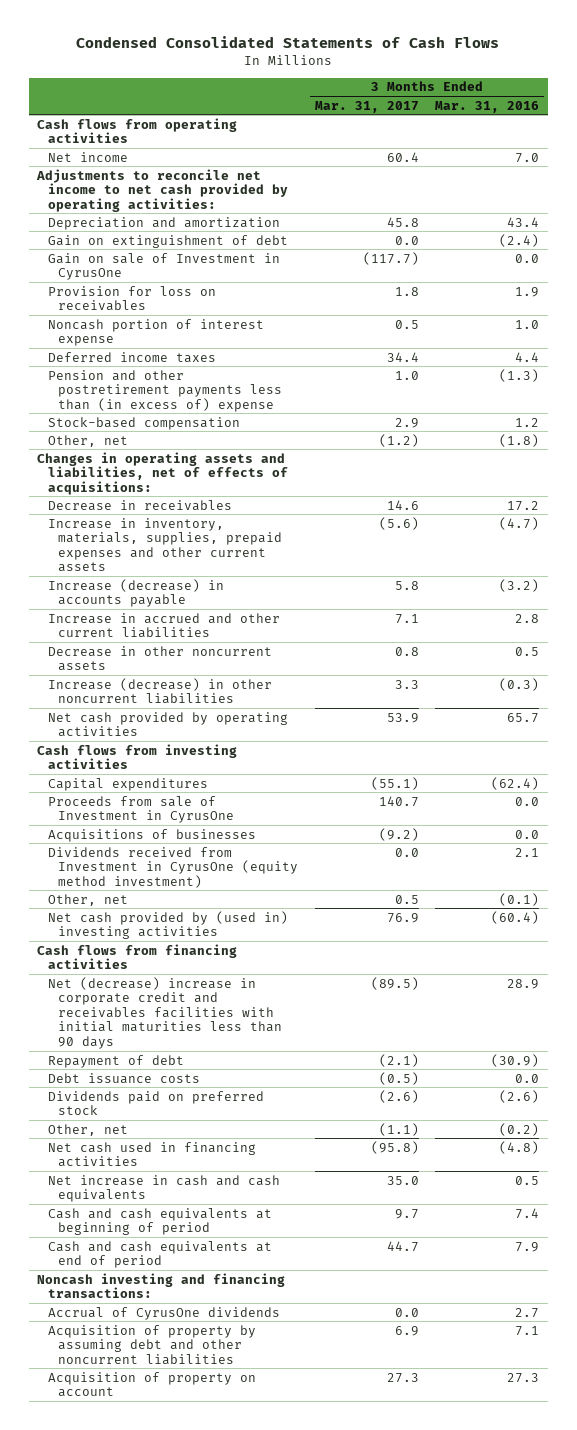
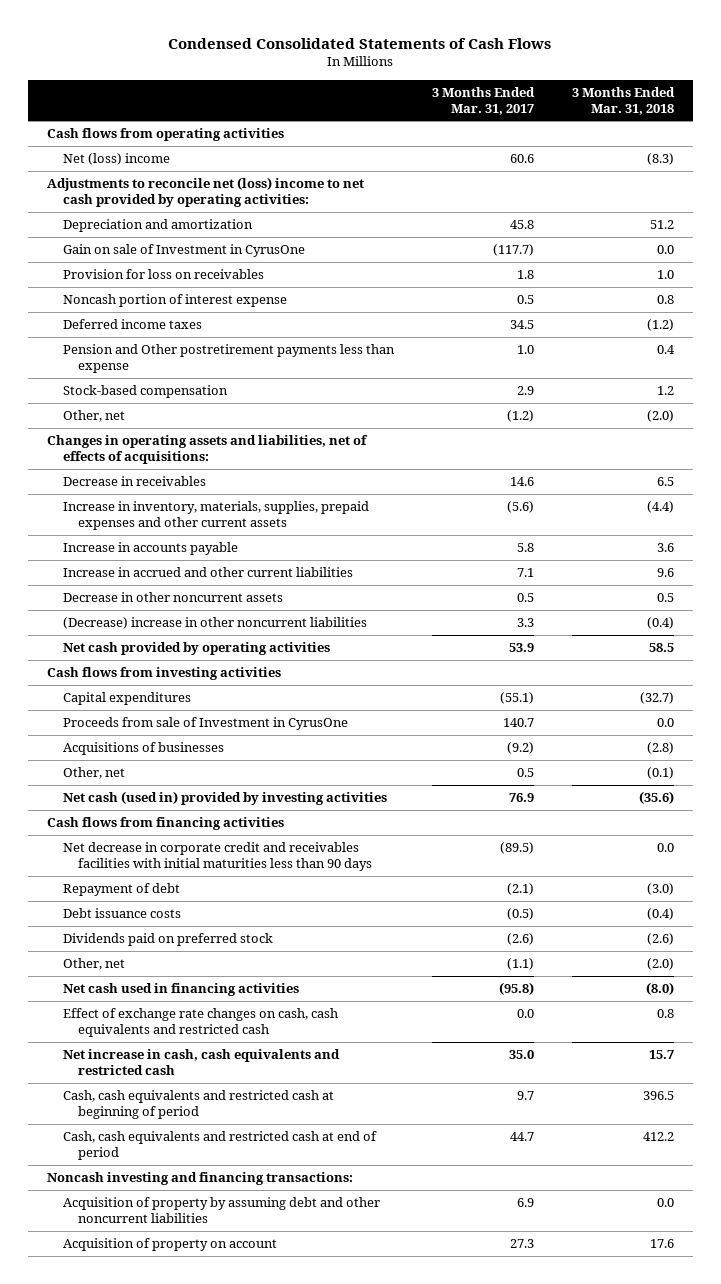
- | 3 Months Ended Mar. 31, 2017 | 3 Months Ended Mar. 31, 2016
+ | 3 Months Ended Mar. 31, 2017 | 3 Months Ended Mar. 31, 2018
- Net income | 60.4 | 7.0
- Adjustments to reconcile net income to net cash provided by operating activities:
+ Net (loss) income | 60.6 | (8.3)
+ Adjustments to reconcile net (loss) income to net cash provided by operating activities:
- Gain on extinguishment of debt | 0.0 | (2.4)
- Deferred income taxes | 34.4 | 4.4
- Pension and other postretirement payments less than (in excess of) expense | 1.0 | (1.3)
+ Deferred income taxes | 34.5 | (1.2)
+ Pension and Other postretirement payments less than expense | 1.0 | 0.4
- Increase (decrease) in accounts payable | 5.8 | (3.2)
+ Increase in accounts payable | 5.8 | 3.6
- Decrease in other noncurrent assets | 0.8 | 0.5
- Increase (decrease) in other noncurrent liabilities | 3.3 | (0.3)
+ Decrease in other noncurrent assets | 0.5 | 0.5
+ (Decrease) increase in other noncurrent liabilities | 3.3 | (0.4)
- Dividends received from Investment in CyrusOne (equity method investment) | 0.0 | 2.1
- Net cash provided by (used in) investing activities | 76.9 | (60.4)
+ Net cash (used in) provided by investing activities | 76.9 | (35.6)
- Net (decrease) increase in corporate credit and receivables facilities with initial maturities less than 90 days | (89.5) | 28.9
+ Net decrease in corporate credit and receivables facilities with initial maturities less than 90 days | (89.5) | 0.0
- Net increase in cash and cash equivalents | 35.0 | 0.5
- Cash and cash equivalents at beginning of period | 9.7 | 7.4
- Cash and cash equivalents at end of period | 44.7 | 7.9
+ Effect of exchange rate changes on cash, cash equivalents and restricted cash | 0.0 | 0.8
+ Net increase in cash, cash equivalents and restricted cash | 35.0 | 15.7
+ Cash, cash equivalents and restricted cash at beginning of period | 9.7 | 396.5
+ Cash, cash equivalents and restricted cash at end of period | 44.7 | 412.2
- Accrual of CyrusOne dividends | 0.0 | 2.7

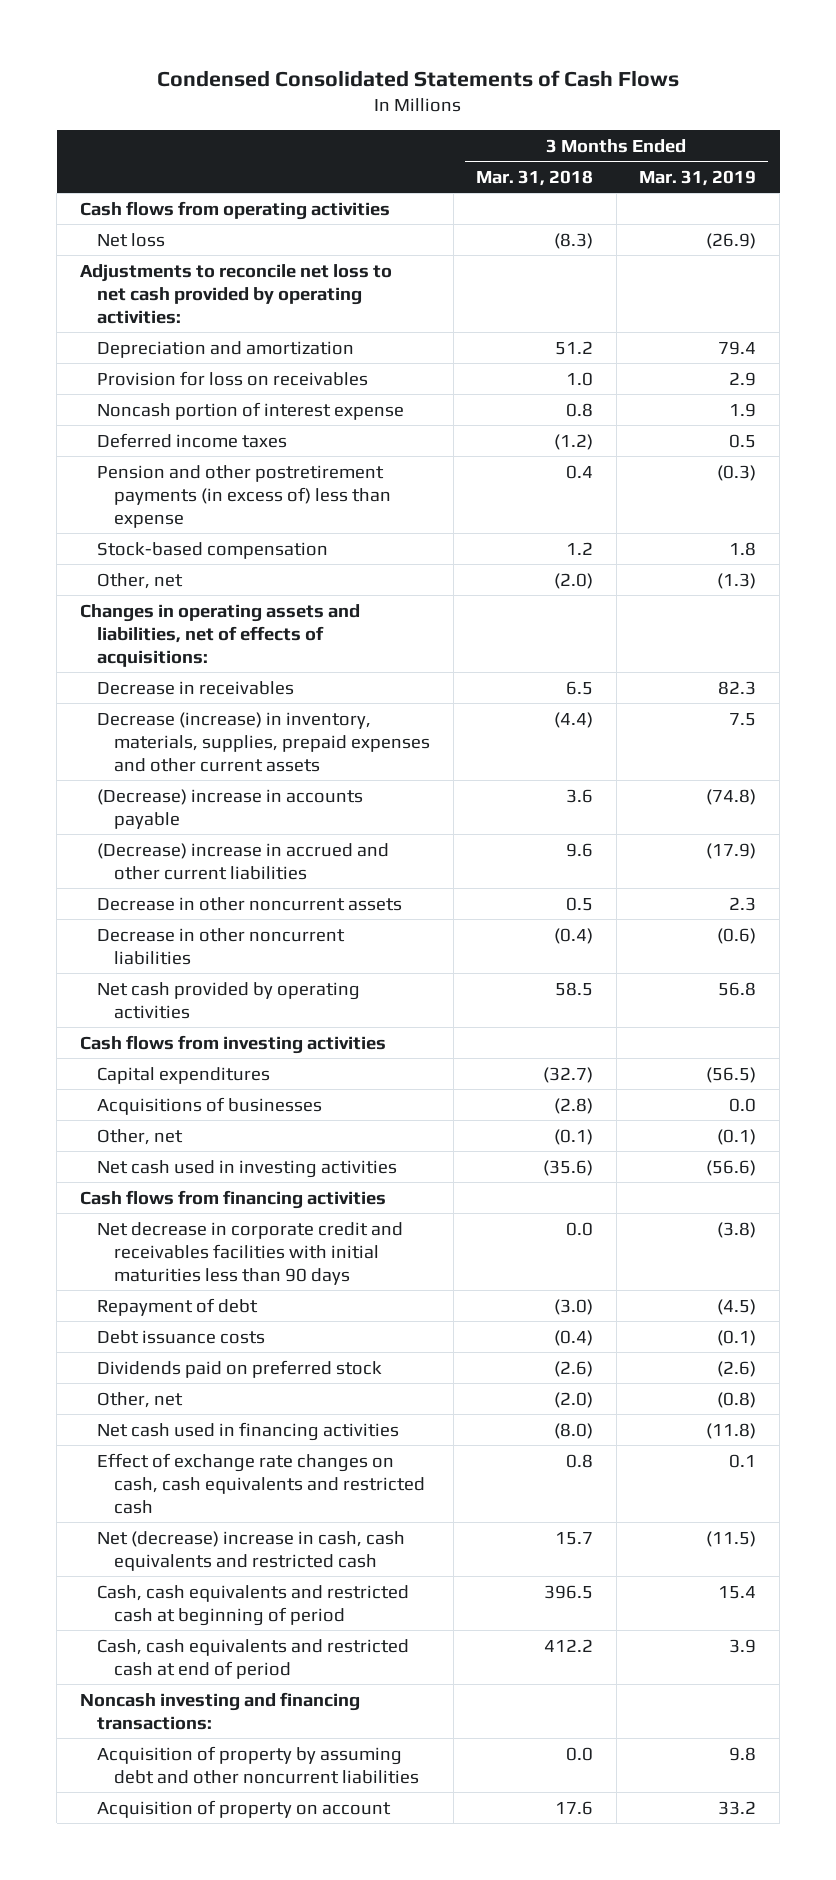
- | 3 Months Ended Mar. 31, 2017 | 3 Months Ended Mar. 31, 2018
+ | 3 Months Ended Mar. 31, 2018 | 3 Months Ended Mar. 31, 2019
- Net (loss) income | 60.6 | (8.3)
- Adjustments to reconcile net (loss) income to net cash provided by operating activities:
+ Net loss | (8.3) | (26.9)
+ Adjustments to reconcile net loss to net cash provided by operating activities:
- Gain on sale of Investment in CyrusOne | (117.7) | 0.0
- Pension and Other postretirement payments less than expense | 1.0 | 0.4
+ Pension and other postretirement payments (in excess of) less than expense | 0.4 | (0.3)
- Increase in inventory, materials, supplies, prepaid expenses and other current assets | (5.6) | (4.4)
- Increase in accounts payable | 5.8 | 3.6
- Increase in accrued and other current liabilities | 7.1 | 9.6
+ Decrease (increase) in inventory, materials, supplies, prepaid expenses and other current assets | (4.4) | 7.5
+ (Decrease) increase in accounts payable | 3.6 | (74.8)
+ (Decrease) increase in accrued and other current liabilities | 9.6 | (17.9)
- (Decrease) increase in other noncurrent liabilities | 3.3 | (0.4)
+ Decrease in other noncurrent liabilities | (0.4) | (0.6)
- Proceeds from sale of Investment in CyrusOne | 140.7 | 0.0
- Net cash (used in) provided by investing activities | 76.9 | (35.6)
+ Net cash used in investing activities | (35.6) | (56.6)
- Net increase in cash, cash equivalents and restricted cash | 35.0 | 15.7
+ Net (decrease) increase in cash, cash equivalents and restricted cash | 15.7 | (11.5)

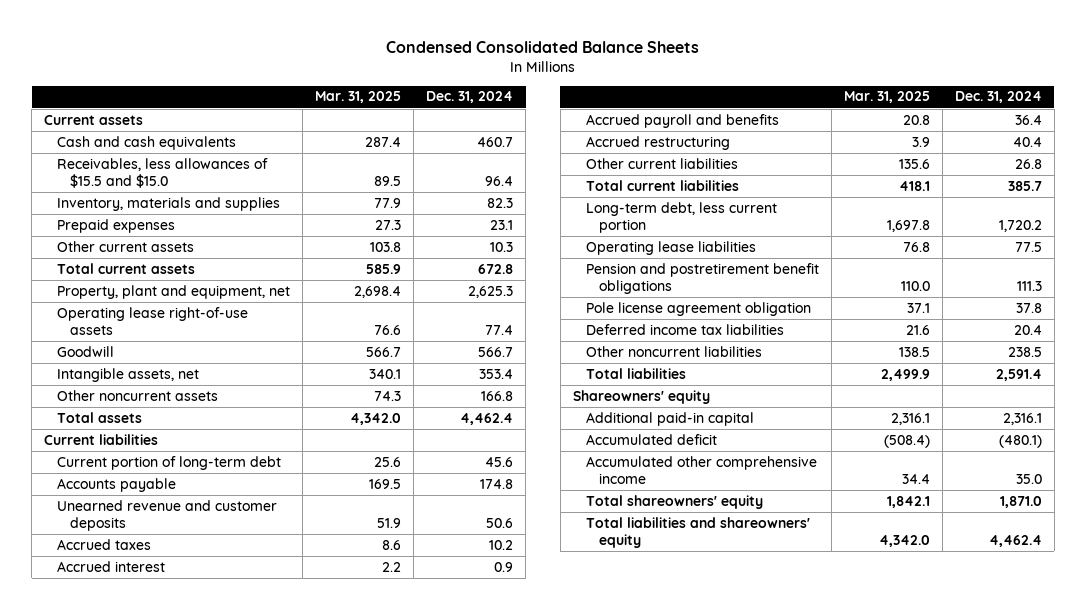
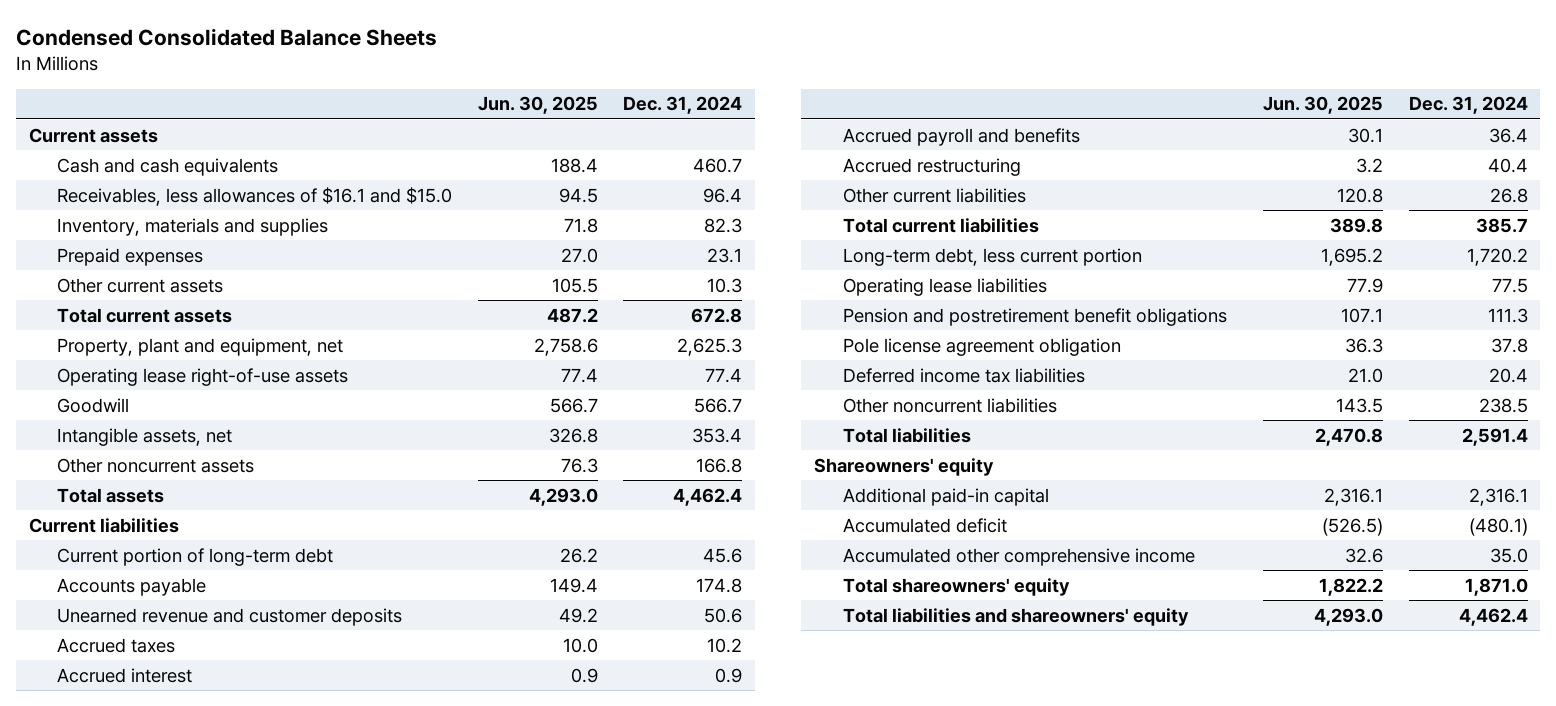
- | Mar. 31, 2025 | Dec. 31, 2024
+ | Jun. 30, 2025 | Dec. 31, 2024
- Receivables, less allowances of $15.5 and $15.0 | 89.5 | 96.4
+ Receivables, less allowances of $16.1 and $15.0 | 94.5 | 96.4

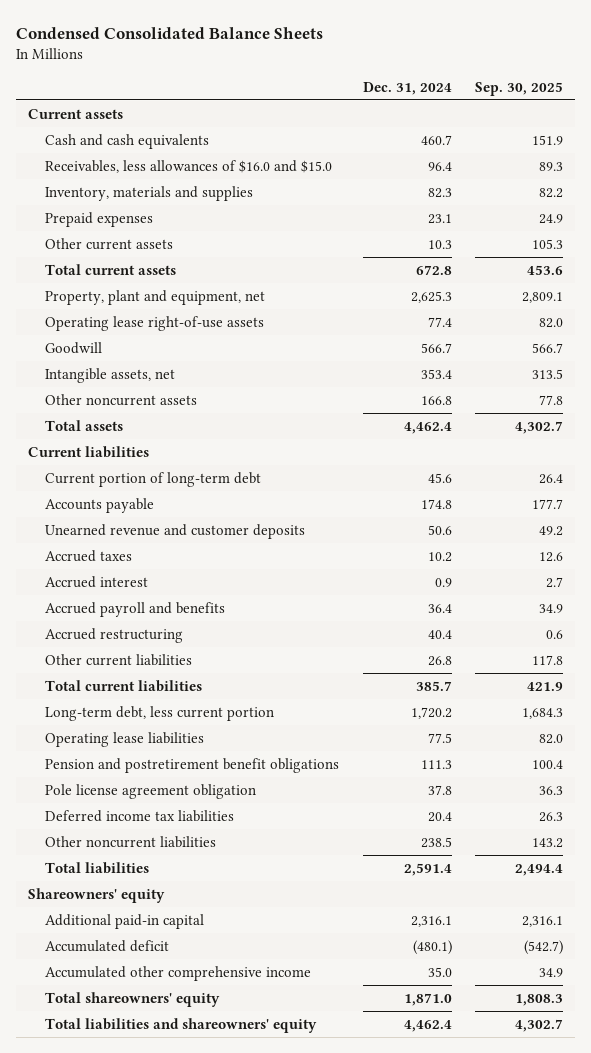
- | Jun. 30, 2025 | Dec. 31, 2024
+ | Dec. 31, 2024 | Sep. 30, 2025
- Receivables, less allowances of $16.1 and $15.0 | 94.5 | 96.4
+ Receivables, less allowances of $16.0 and $15.0 | 96.4 | 89.3

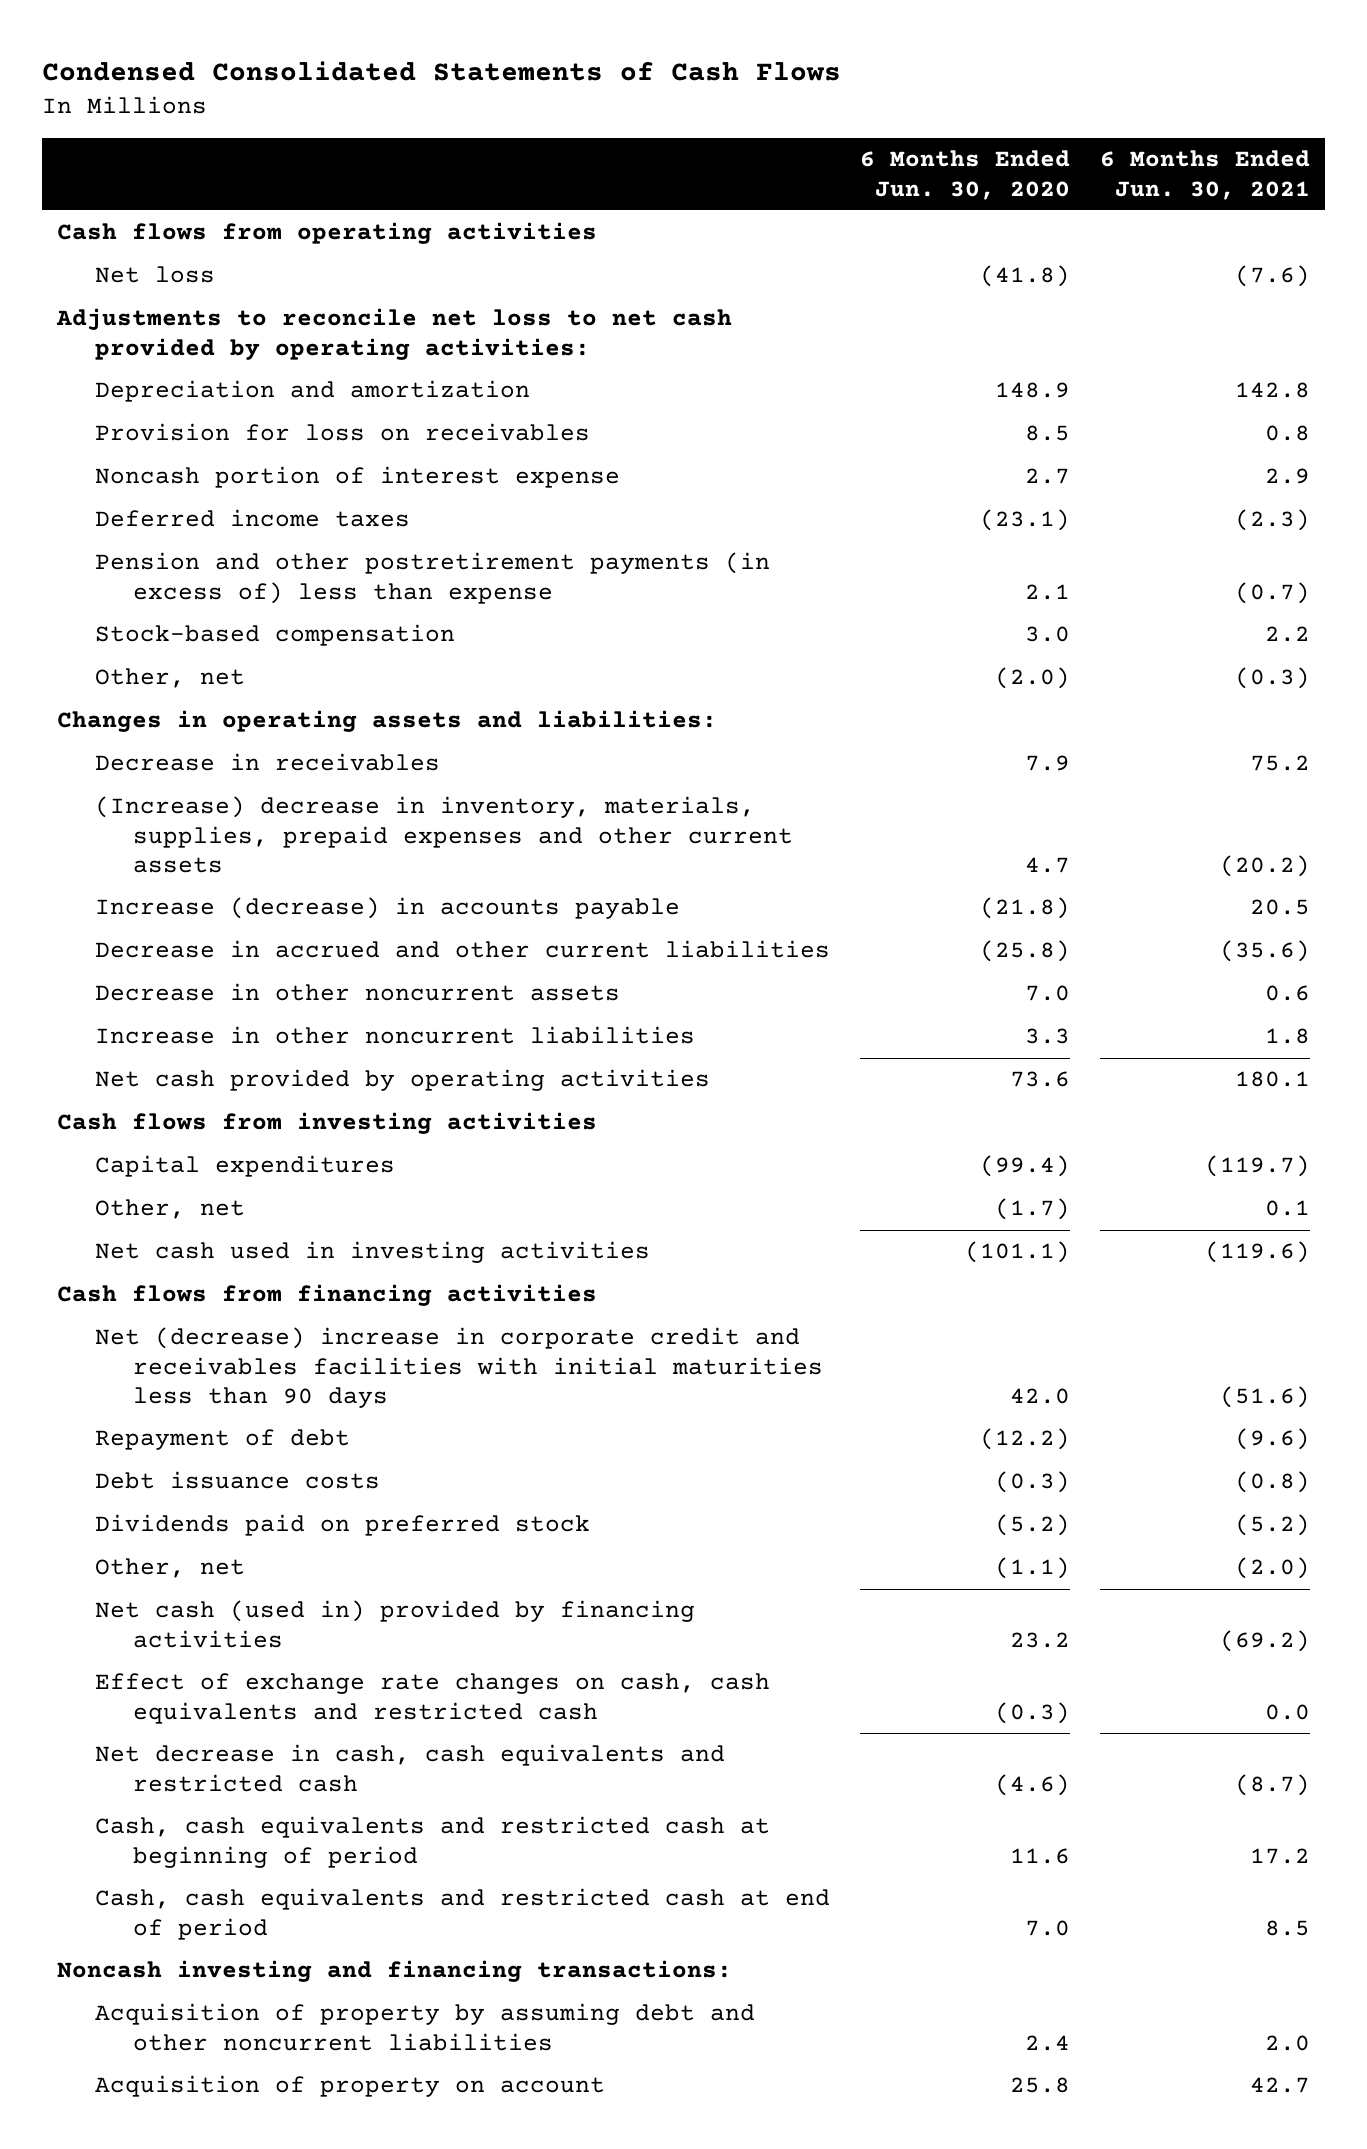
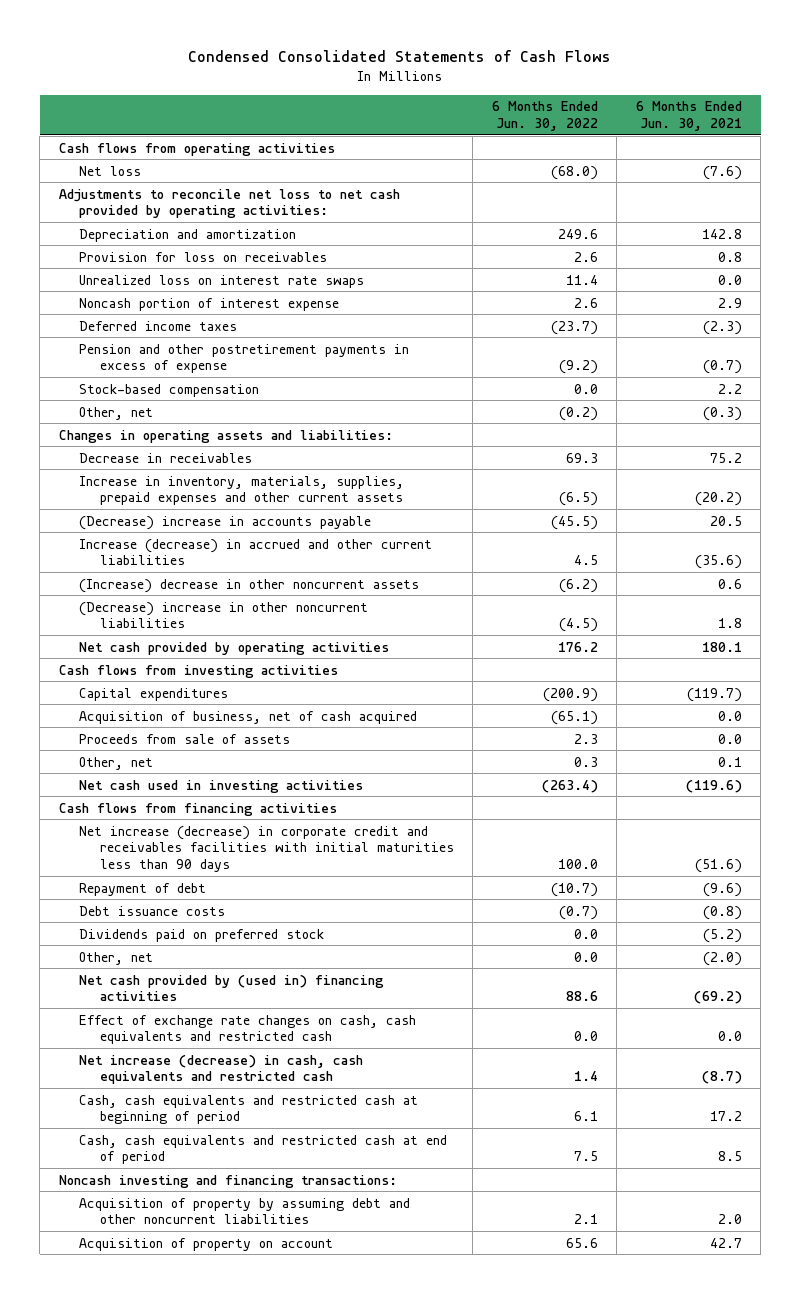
- | 6 Months Ended Jun. 30, 2020 | 6 Months Ended Jun. 30, 2021
+ | 6 Months Ended Jun. 30, 2022 | 6 Months Ended Jun. 30, 2021
+ Unrealized loss on interest rate swaps | 11.4 | 0.0
- Pension and other postretirement payments (in excess of) less than expense | 2.1 | (0.7)
+ Pension and other postretirement payments in excess of expense | (9.2) | (0.7)
- (Increase) decrease in inventory, materials, supplies, prepaid expenses and other current assets | 4.7 | (20.2)
- Increase (decrease) in accounts payable | (21.8) | 20.5
- Decrease in accrued and other current liabilities | (25.8) | (35.6)
- Decrease in other noncurrent assets | 7.0 | 0.6
- Increase in other noncurrent liabilities | 3.3 | 1.8
+ Increase in inventory, materials, supplies, prepaid expenses and other current assets | (6.5) | (20.2)
+ (Decrease) increase in accounts payable | (45.5) | 20.5
+ Increase (decrease) in accrued and other current liabilities | 4.5 | (35.6)
+ (Increase) decrease in other noncurrent assets | (6.2) | 0.6
+ (Decrease) increase in other noncurrent liabilities | (4.5) | 1.8
+ Acquisition of business, net of cash acquired | (65.1) | 0.0
+ Proceeds from sale of assets | 2.3 | 0.0
- Net (decrease) increase in corporate credit and receivables facilities with initial maturities less than 90 days | 42.0 | (51.6)
+ Net increase (decrease) in corporate credit and receivables facilities with initial maturities less than 90 days | 100.0 | (51.6)
- Net cash (used in) provided by financing activities | 23.2 | (69.2)
+ Net cash provided by (used in) financing activities | 88.6 | (69.2)
- Net decrease in cash, cash equivalents and restricted cash | (4.6) | (8.7)
+ Net increase (decrease) in cash, cash equivalents and restricted cash | 1.4 | (8.7)

